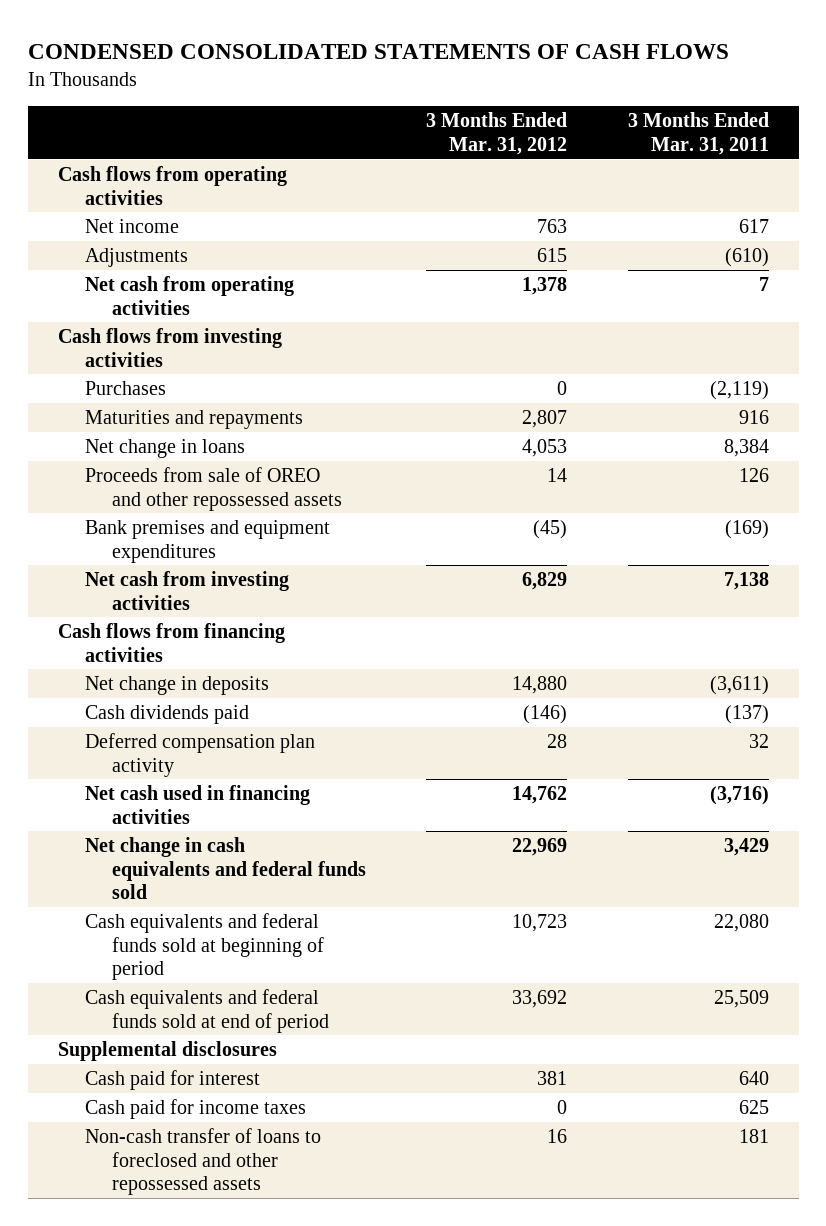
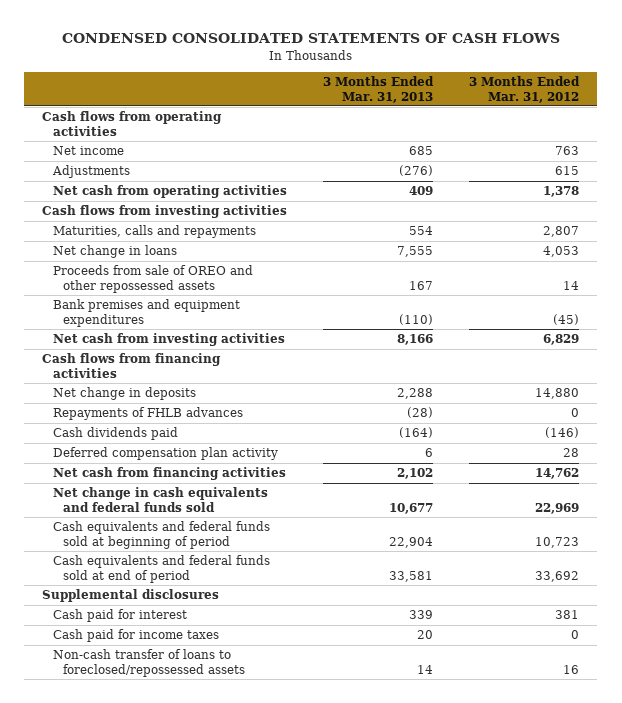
- | 3 Months Ended Mar. 31, 2012 | 3 Months Ended Mar. 31, 2011
+ | 3 Months Ended Mar. 31, 2013 | 3 Months Ended Mar. 31, 2012
- Purchases | 0 | (2,119)
- Maturities and repayments | 2,807 | 916
+ Maturities, calls and repayments | 554 | 2,807
+ Repayments of FHLB advances | (28) | 0
- Net cash used in financing activities | 14,762 | (3,716)
+ Net cash from financing activities | 2,102 | 14,762
- Non-cash transfer of loans to foreclosed and other repossessed assets | 16 | 181
+ Non-cash transfer of loans to foreclosed/repossessed assets | 14 | 16

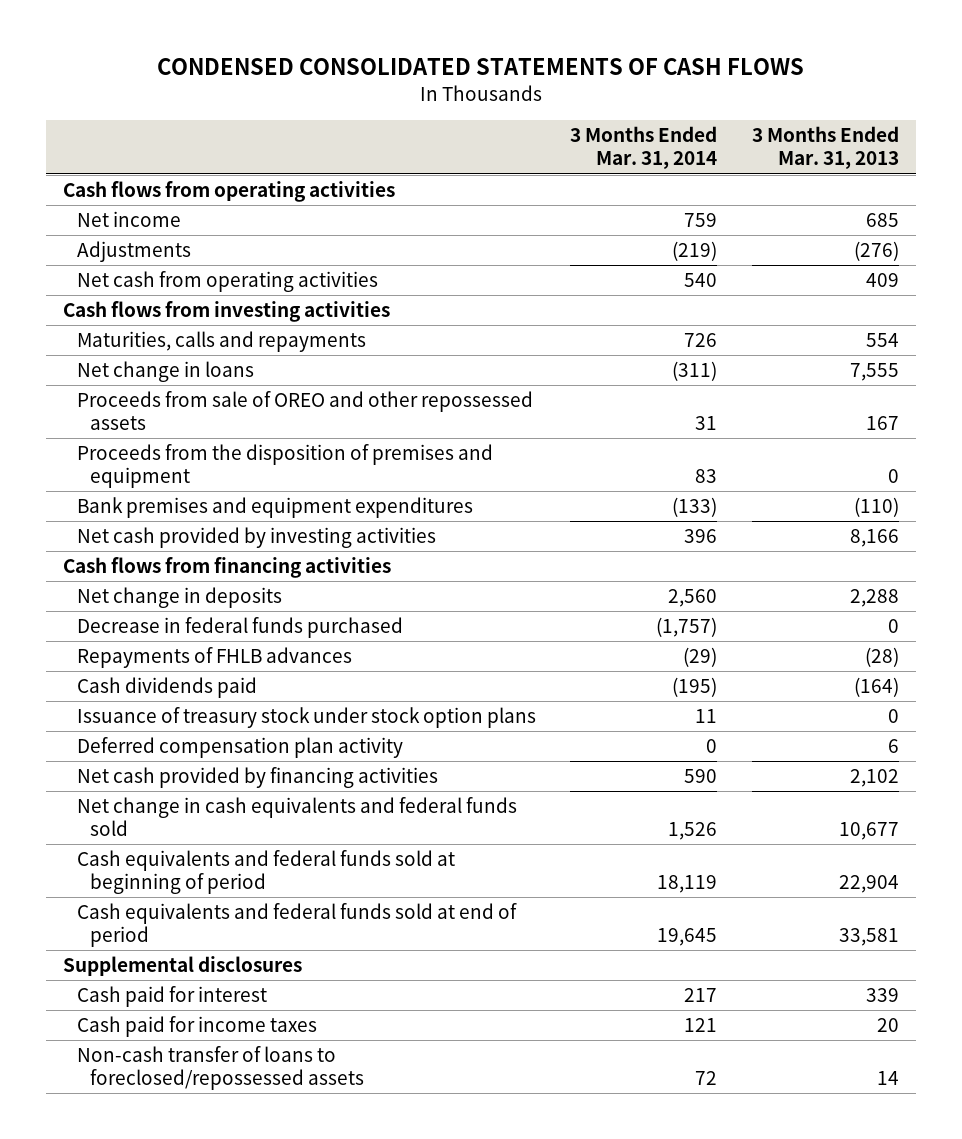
- | 3 Months Ended Mar. 31, 2013 | 3 Months Ended Mar. 31, 2012
+ | 3 Months Ended Mar. 31, 2014 | 3 Months Ended Mar. 31, 2013
+ Proceeds from the disposition of premises and equipment | 83 | 0
- Net cash from investing activities | 8,166 | 6,829
+ Net cash provided by investing activities | 396 | 8,166
+ Decrease in federal funds purchased | (1,757) | 0
+ Issuance of treasury stock under stock option plans | 11 | 0
- Net cash from financing activities | 2,102 | 14,762
+ Net cash provided by financing activities | 590 | 2,102

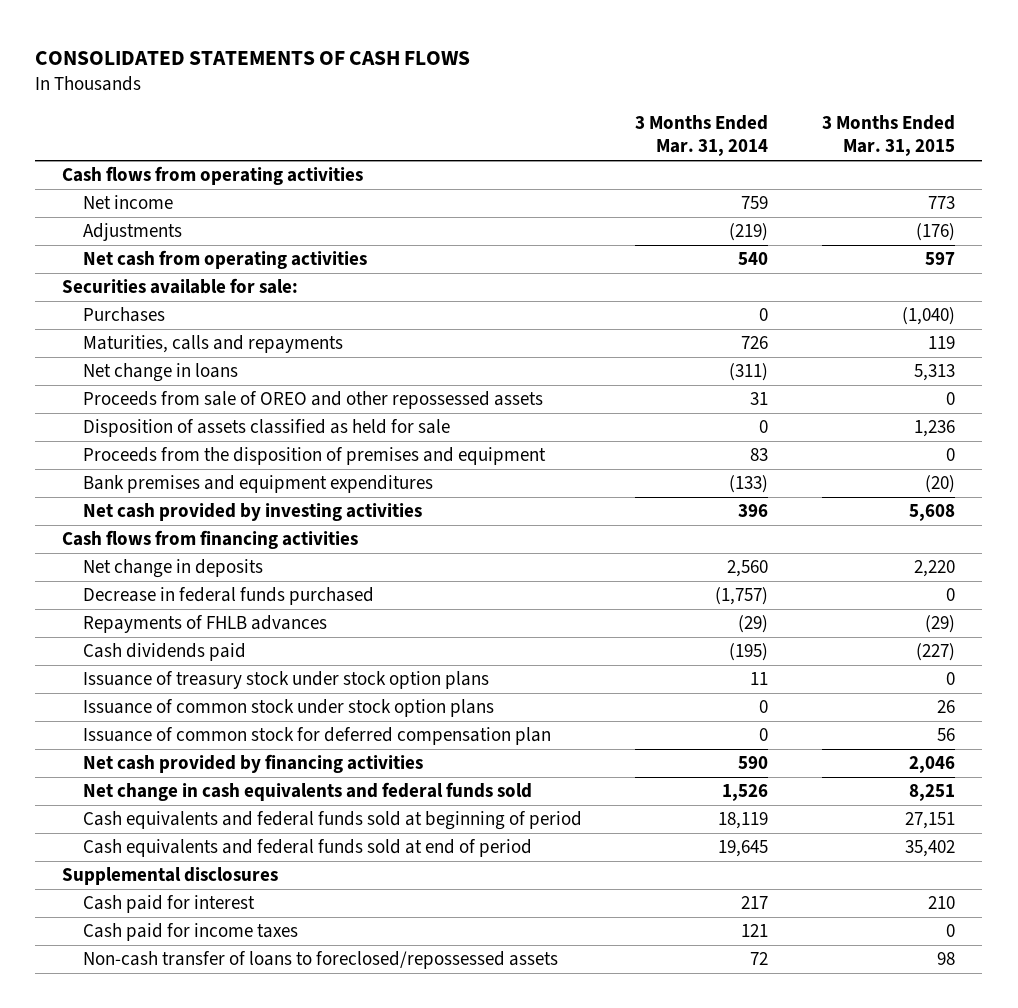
- CONDENSED CONSOLIDATED STATEMENTS OF CASH FLOWS
+ CONSOLIDATED STATEMENTS OF CASH FLOWS
- | 3 Months Ended Mar. 31, 2014 | 3 Months Ended Mar. 31, 2013
+ | 3 Months Ended Mar. 31, 2014 | 3 Months Ended Mar. 31, 2015
- Cash flows from investing activities
+ Securities available for sale:
+ Purchases | 0 | (1,040)
+ Disposition of assets classified as held for sale | 0 | 1,236
- Deferred compensation plan activity | 0 | 6
+ Issuance of common stock under stock option plans | 0 | 26
+ Issuance of common stock for deferred compensation plan | 0 | 56

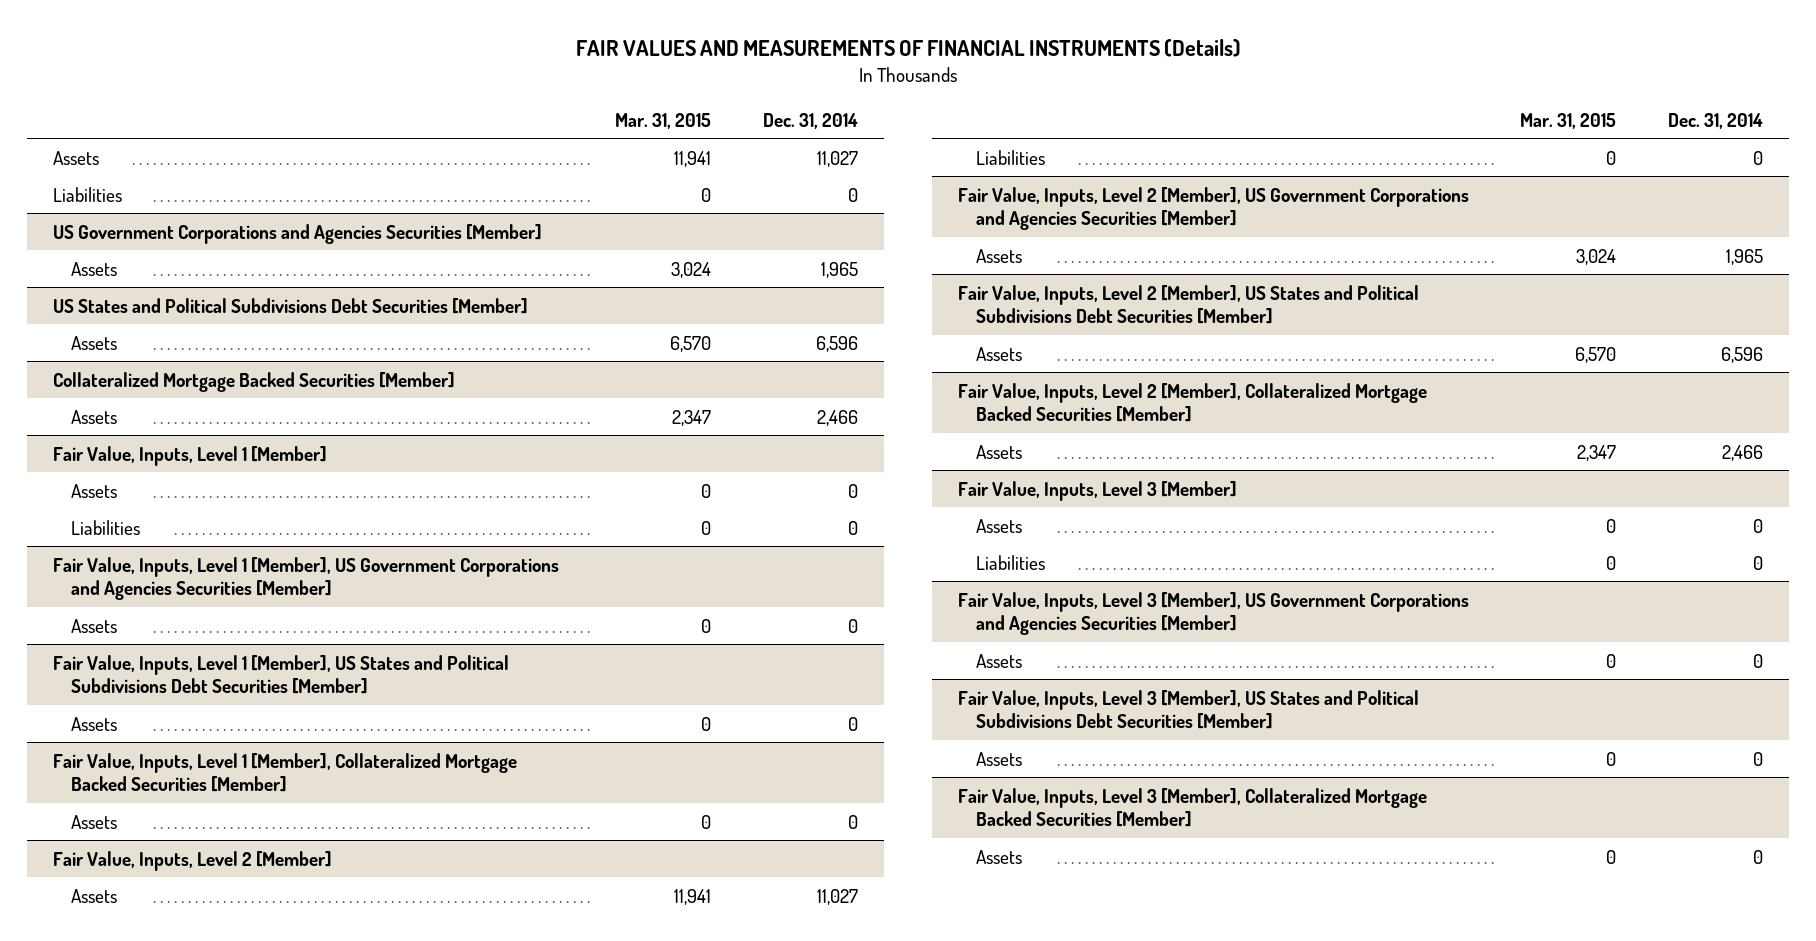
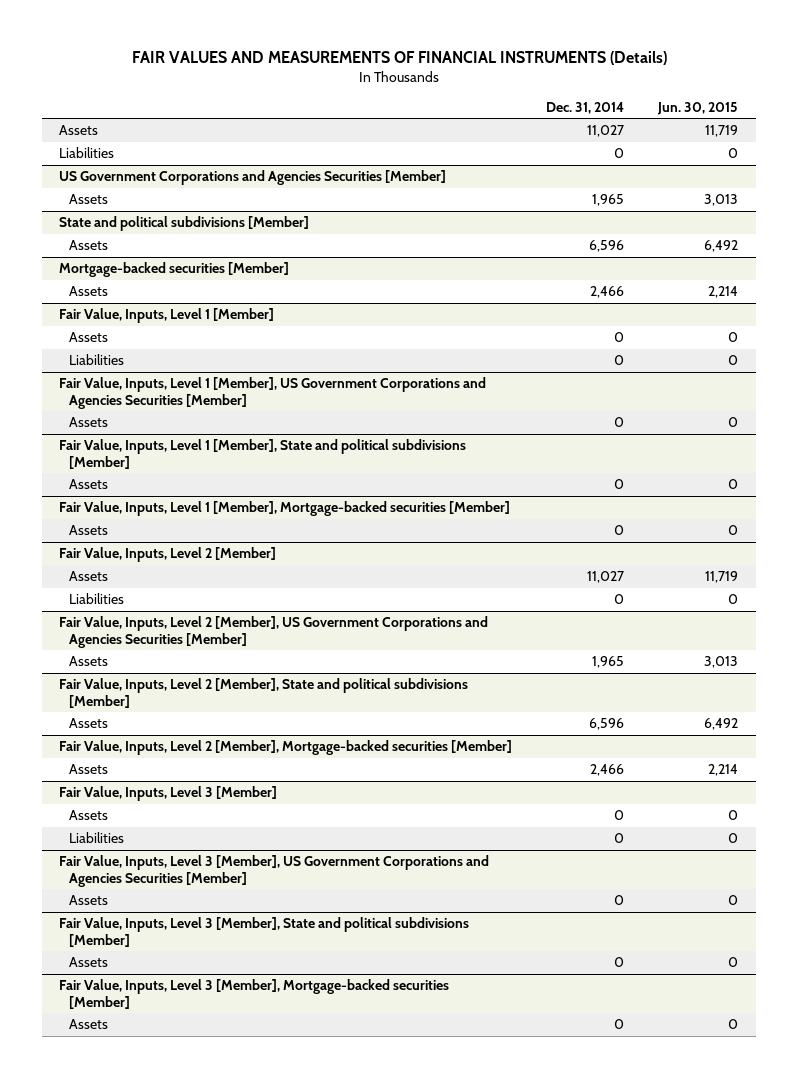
- | Mar. 31, 2015 | Dec. 31, 2014
+ | Dec. 31, 2014 | Jun. 30, 2015
- US States and Political Subdivisions Debt Securities [Member]
+ State and political subdivisions [Member]
- Collateralized Mortgage Backed Securities [Member]
+ Mortgage-backed securities [Member]
- Fair Value, Inputs, Level 1 [Member], US States and Political Subdivisions Debt Securities [Member]
+ Fair Value, Inputs, Level 1 [Member], State and political subdivisions [Member]
- Fair Value, Inputs, Level 1 [Member], Collateralized Mortgage Backed Securities [Member]
+ Fair Value, Inputs, Level 1 [Member], Mortgage-backed securities [Member]
- Fair Value, Inputs, Level 2 [Member], US States and Political Subdivisions Debt Securities [Member]
+ Fair Value, Inputs, Level 2 [Member], State and political subdivisions [Member]
- Fair Value, Inputs, Level 2 [Member], Collateralized Mortgage Backed Securities [Member]
+ Fair Value, Inputs, Level 2 [Member], Mortgage-backed securities [Member]
- Fair Value, Inputs, Level 3 [Member], US States and Political Subdivisions Debt Securities [Member]
+ Fair Value, Inputs, Level 3 [Member], State and political subdivisions [Member]
- Fair Value, Inputs, Level 3 [Member], Collateralized Mortgage Backed Securities [Member]
+ Fair Value, Inputs, Level 3 [Member], Mortgage-backed securities [Member]

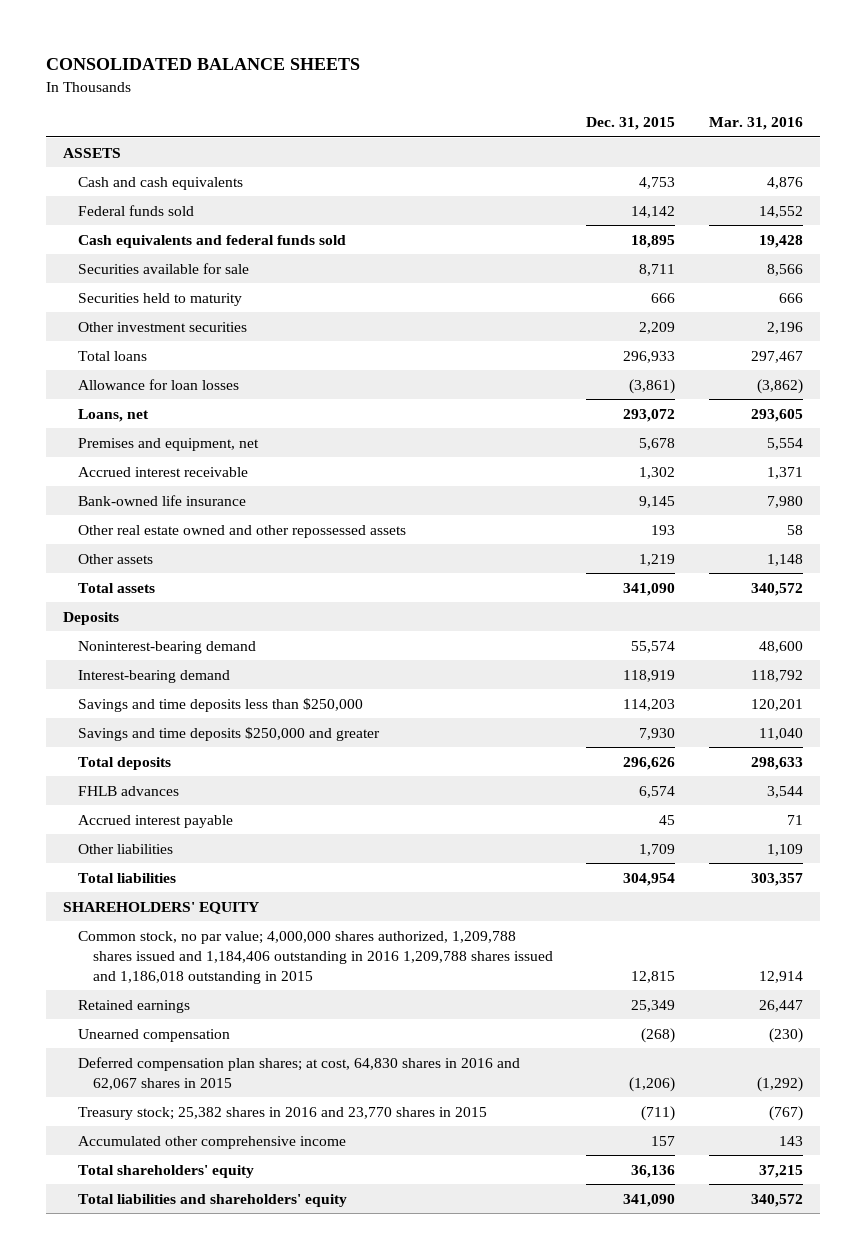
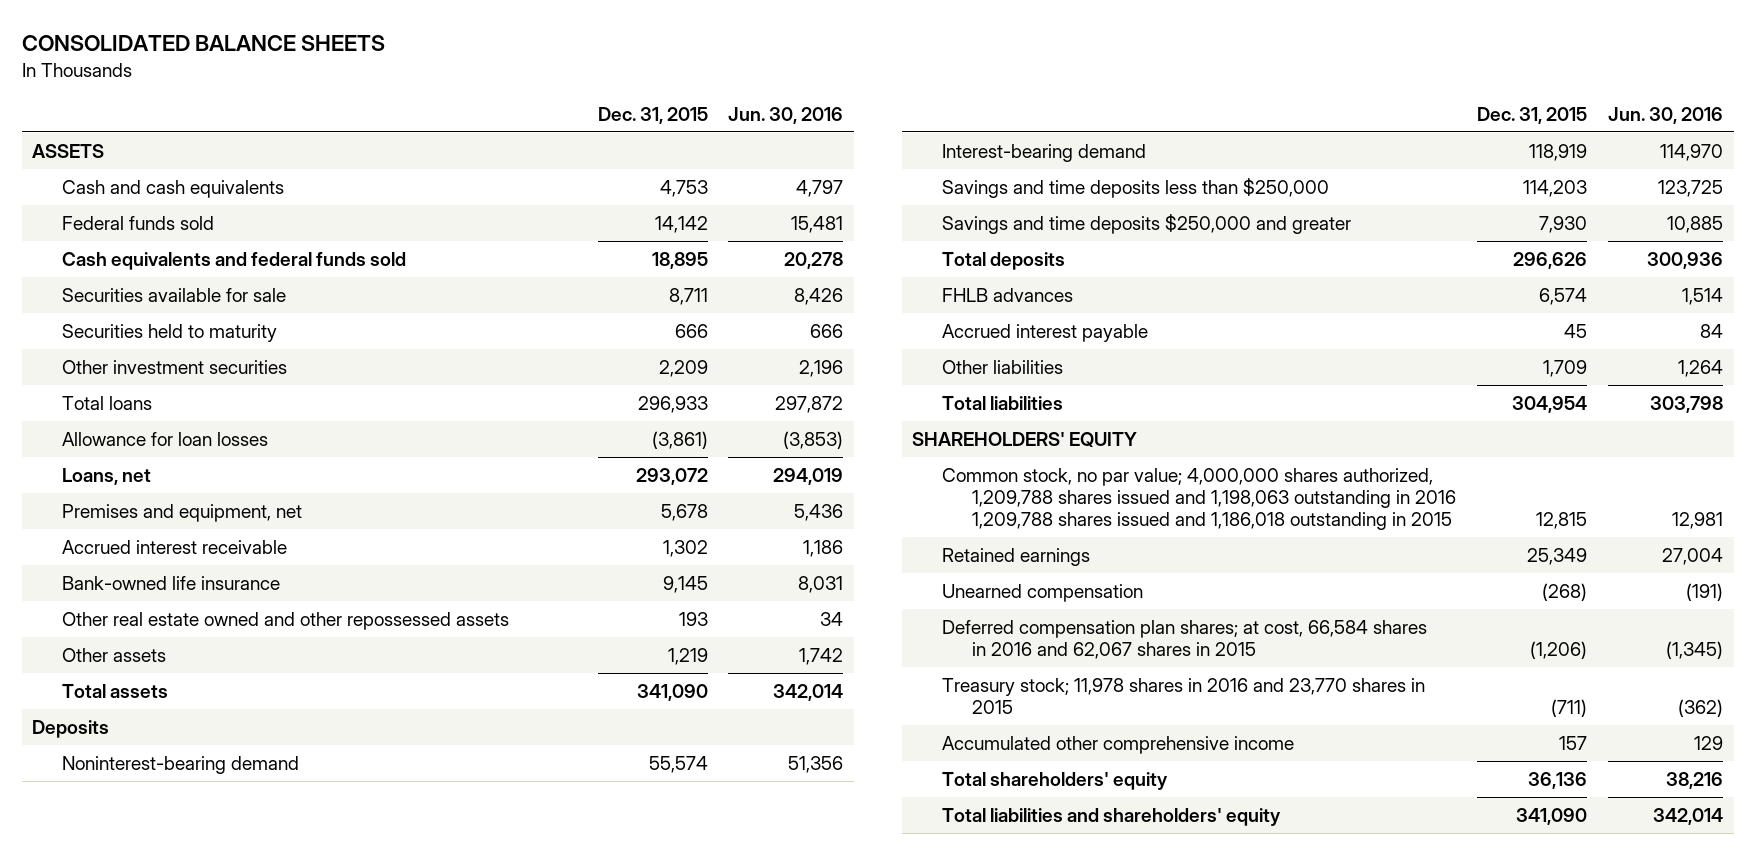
- | Dec. 31, 2015 | Mar. 31, 2016
+ | Dec. 31, 2015 | Jun. 30, 2016
- Common stock, no par value; 4,000,000 shares authorized, 1,209,788 shares issued and 1,184,406 outstanding in 2016 1,209,788 shares issued and 1,186,018 outstanding in 2015 | 12,815 | 12,914
+ Common stock, no par value; 4,000,000 shares authorized, 1,209,788 shares issued and 1,198,063 outstanding in 2016 1,209,788 shares issued and 1,186,018 outstanding in 2015 | 12,815 | 12,981
- Deferred compensation plan shares; at cost, 64,830 shares in 2016 and 62,067 shares in 2015 | (1,206) | (1,292)
- Treasury stock; 25,382 shares in 2016 and 23,770 shares in 2015 | (711) | (767)
+ Deferred compensation plan shares; at cost, 66,584 shares in 2016 and 62,067 shares in 2015 | (1,206) | (1,345)
+ Treasury stock; 11,978 shares in 2016 and 23,770 shares in 2015 | (711) | (362)

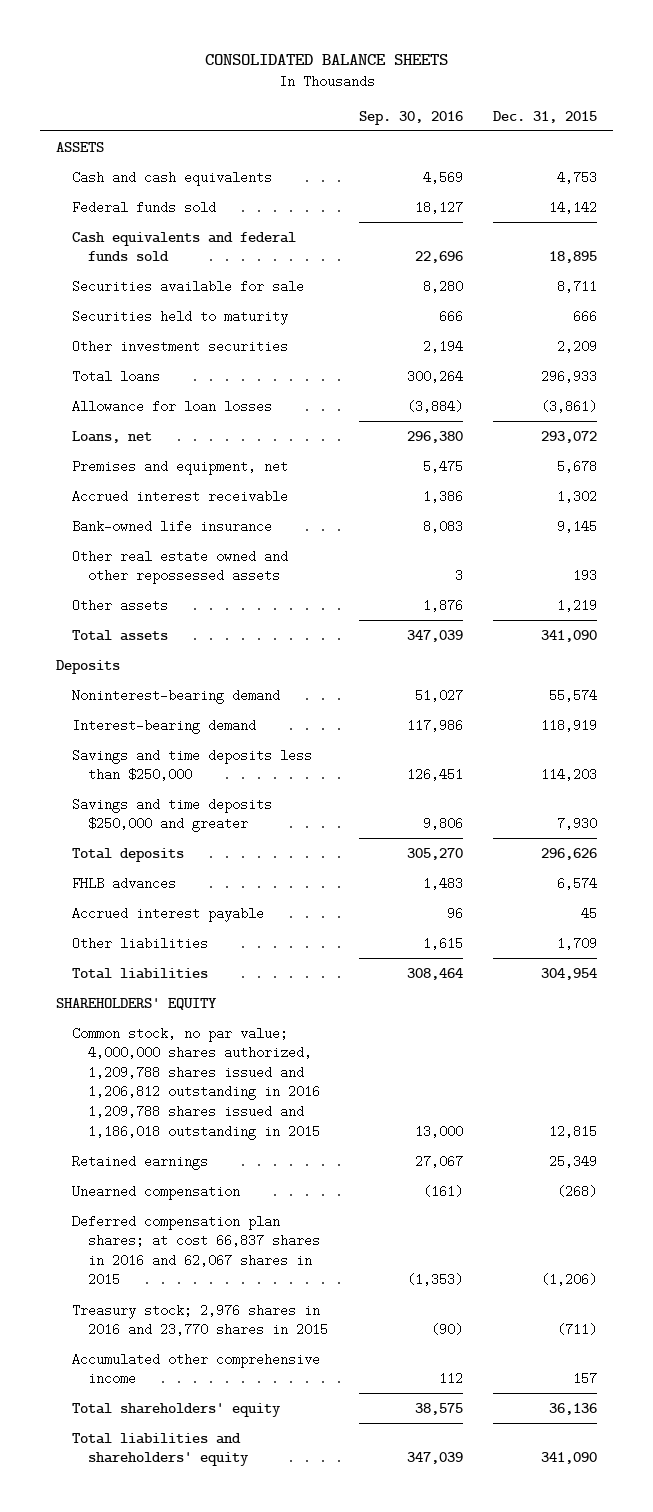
- | Dec. 31, 2015 | Jun. 30, 2016
+ | Sep. 30, 2016 | Dec. 31, 2015
- Common stock, no par value; 4,000,000 shares authorized, 1,209,788 shares issued and 1,198,063 outstanding in 2016 1,209,788 shares issued and 1,186,018 outstanding in 2015 | 12,815 | 12,981
+ Common stock, no par value; 4,000,000 shares authorized, 1,209,788 shares issued and 1,206,812 outstanding in 2016 1,209,788 shares issued and 1,186,018 outstanding in 2015 | 13,000 | 12,815
- Deferred compensation plan shares; at cost, 66,584 shares in 2016 and 62,067 shares in 2015 | (1,206) | (1,345)
- Treasury stock; 11,978 shares in 2016 and 23,770 shares in 2015 | (711) | (362)
+ Deferred compensation plan shares; at cost 66,837 shares in 2016 and 62,067 shares in 2015 | (1,353) | (1,206)
+ Treasury stock; 2,976 shares in 2016 and 23,770 shares in 2015 | (90) | (711)

